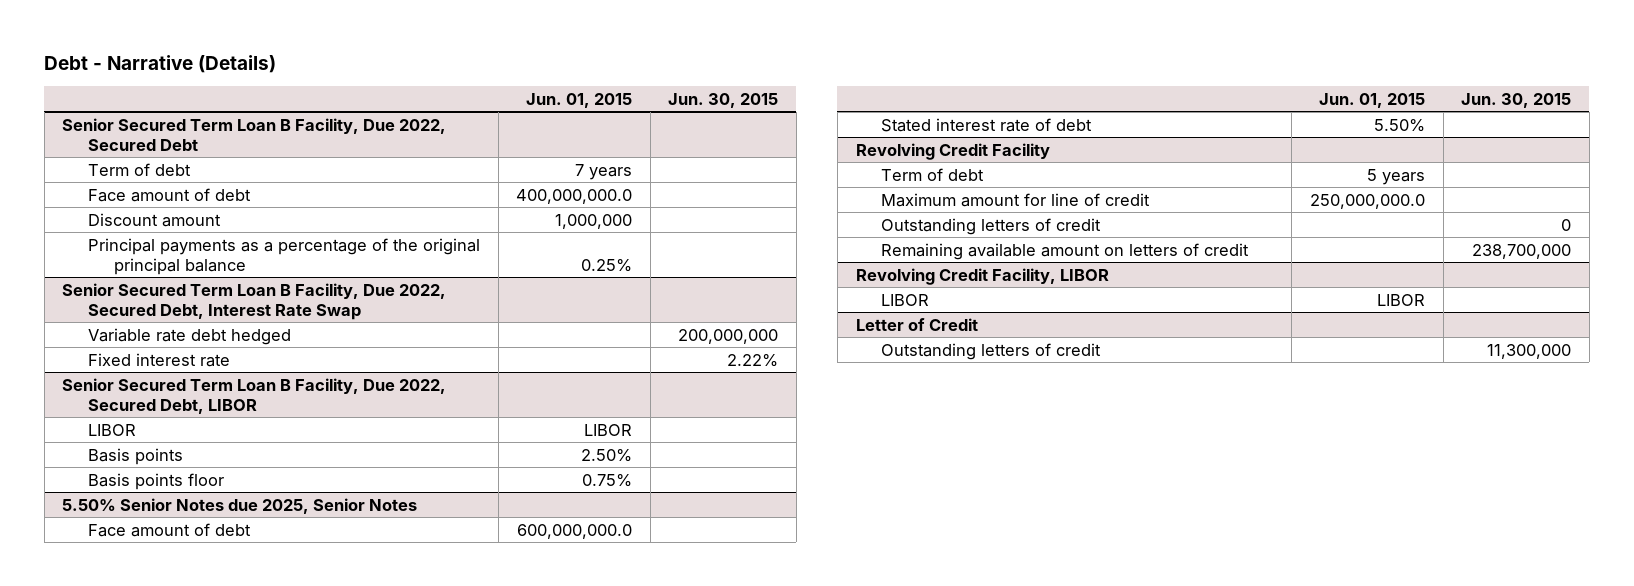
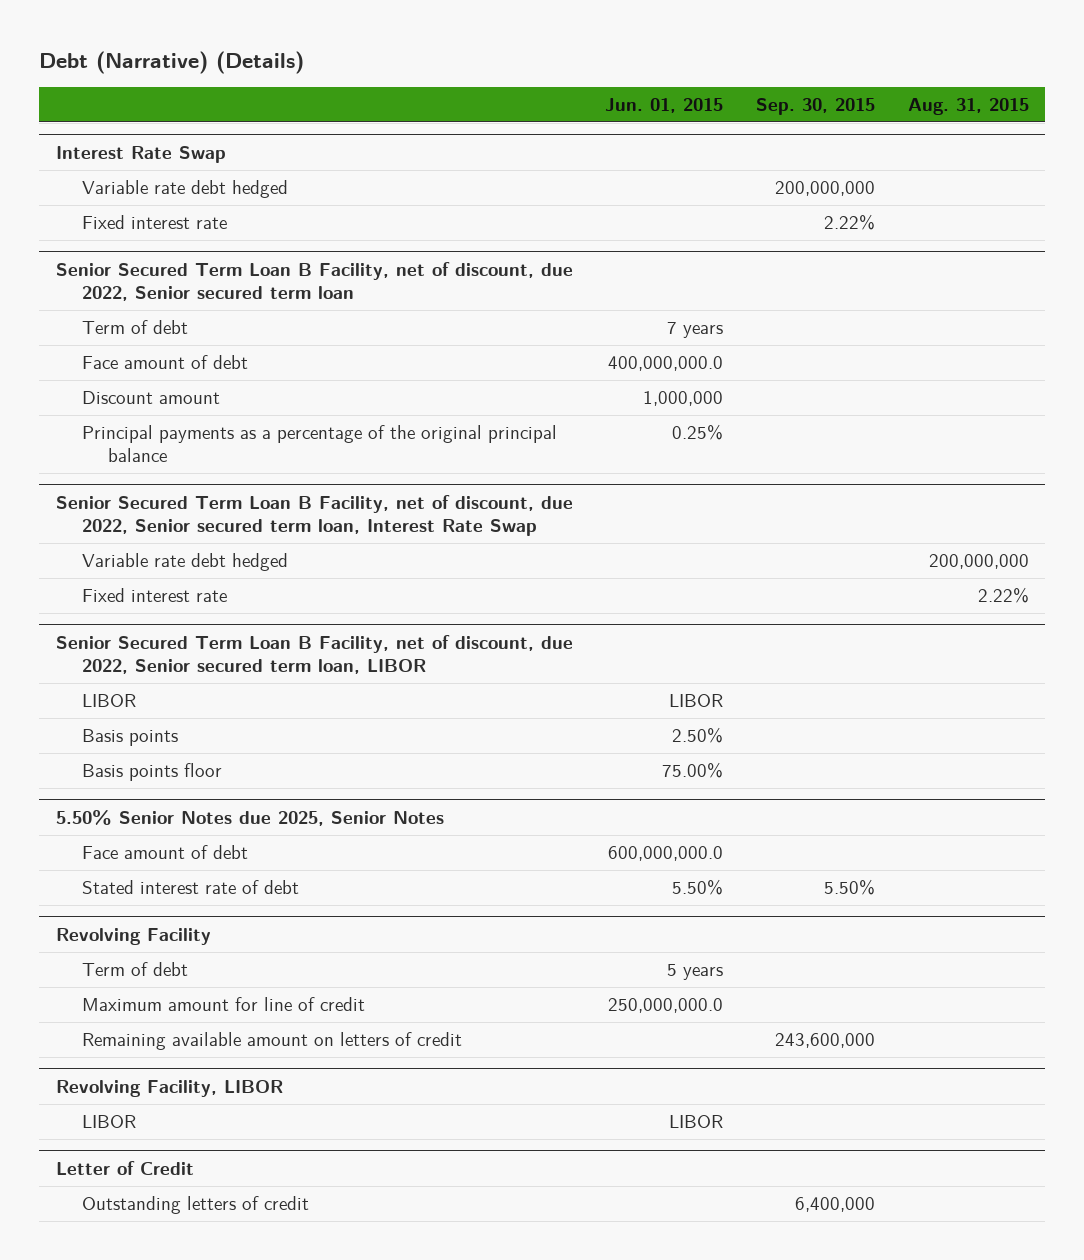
- Debt - Narrative (Details)
+ Debt (Narrative) (Details)
- | Jun. 01, 2015 | Jun. 30, 2015
+ | Jun. 01, 2015 | Sep. 30, 2015 | Aug. 31, 2015
- Senior Secured Term Loan B Facility, Due 2022, Secured Debt
+ Interest Rate Swap
+ Variable rate debt hedged | | 200,000,000 |
+ Fixed interest rate | | 2.22% |
+ Senior Secured Term Loan B Facility, net of discount, due 2022, Senior secured term loan
- Senior Secured Term Loan B Facility, Due 2022, Secured Debt, Interest Rate Swap
+ Senior Secured Term Loan B Facility, net of discount, due 2022, Senior secured term loan, Interest Rate Swap
- Senior Secured Term Loan B Facility, Due 2022, Secured Debt, LIBOR
+ Senior Secured Term Loan B Facility, net of discount, due 2022, Senior secured term loan, LIBOR
- Basis points floor | 0.75% |
+ Basis points floor | 75.00% | |
- Revolving Credit Facility
+ Revolving Facility
- Outstanding letters of credit | | 0
- Revolving Credit Facility, LIBOR
+ Revolving Facility, LIBOR

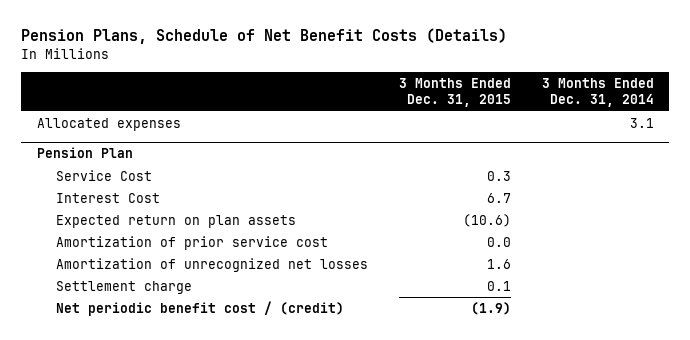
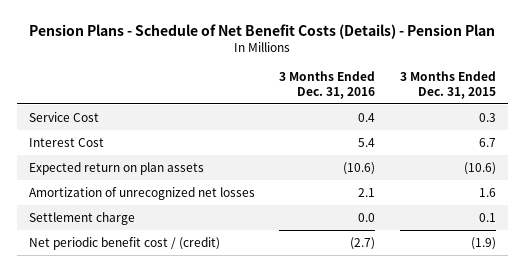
- Pension Plans, Schedule of Net Benefit Costs (Details)
+ Pension Plans - Schedule of Net Benefit Costs (Details) - Pension Plan
- | 3 Months Ended Dec. 31, 2015 | 3 Months Ended Dec. 31, 2014
+ | 3 Months Ended Dec. 31, 2016 | 3 Months Ended Dec. 31, 2015
- Allocated expenses | | 3.1
- Pension Plan
- Amortization of prior service cost | 0.0 |

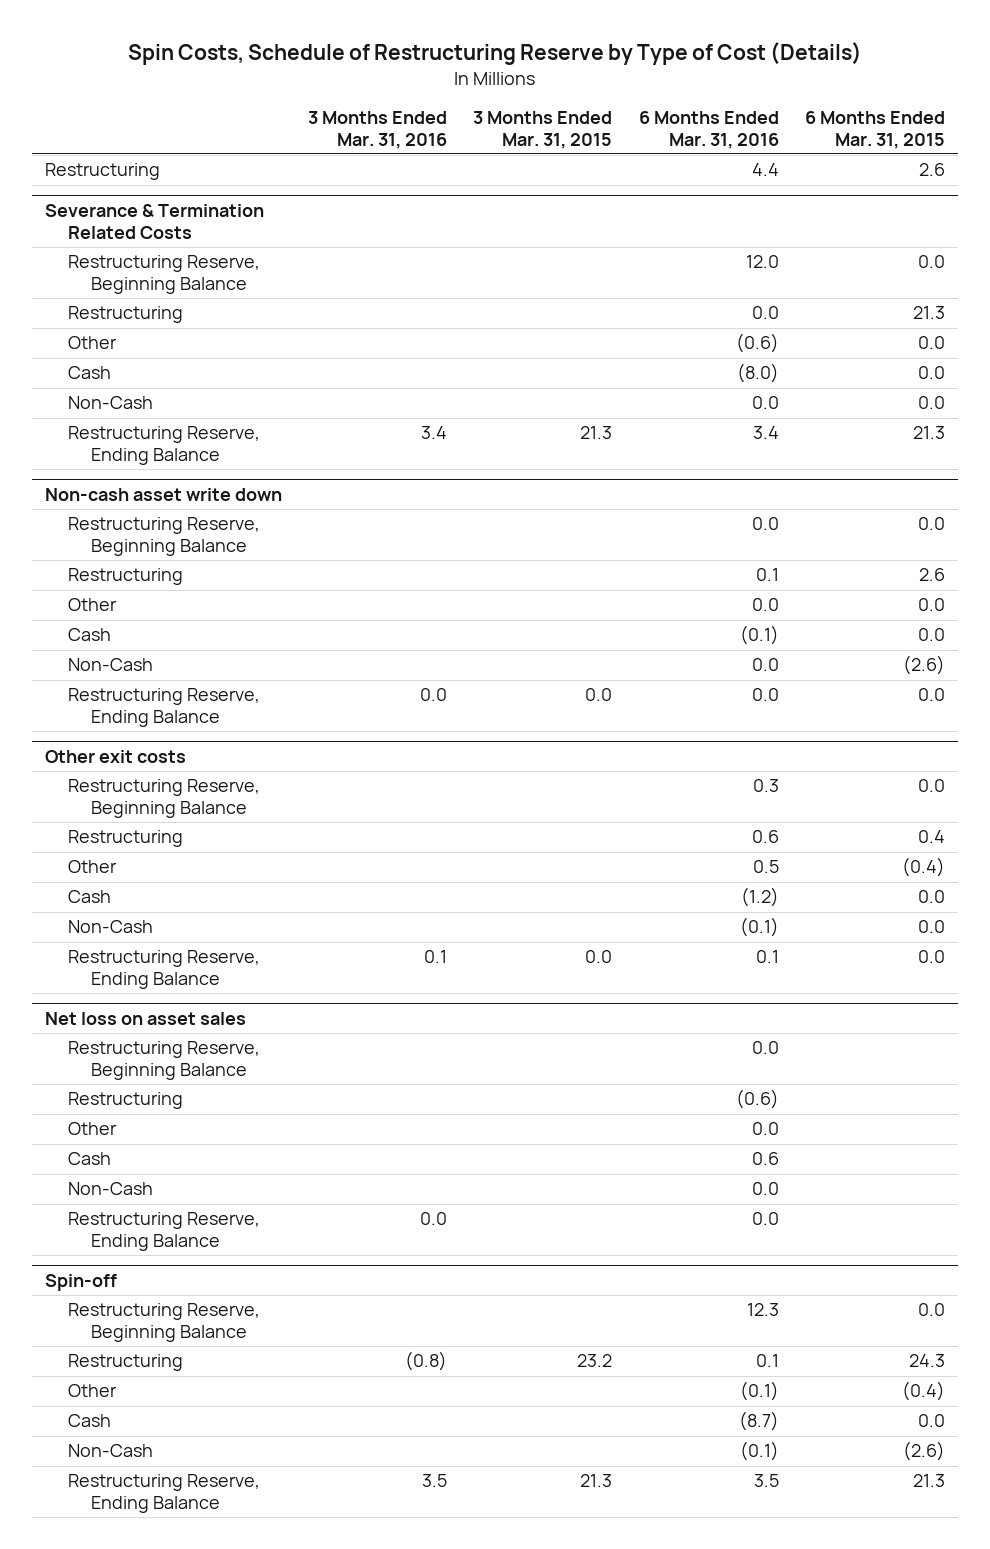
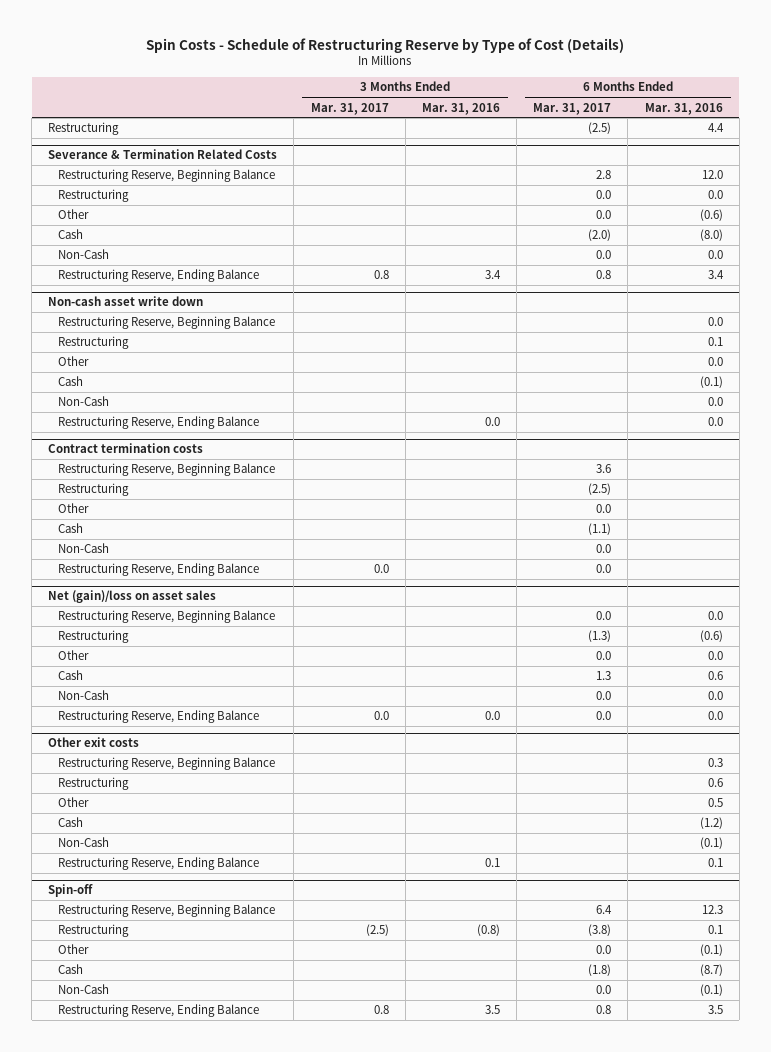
- Spin Costs, Schedule of Restructuring Reserve by Type of Cost (Details)
+ Spin Costs - Schedule of Restructuring Reserve by Type of Cost (Details)
- | 3 Months Ended Mar. 31, 2016 | 3 Months Ended Mar. 31, 2015 | 6 Months Ended Mar. 31, 2016 | 6 Months Ended Mar. 31, 2015
+ | 3 Months Ended Mar. 31, 2017 | 3 Months Ended Mar. 31, 2016 | 6 Months Ended Mar. 31, 2017 | 6 Months Ended Mar. 31, 2016
+ Contract termination costs
+ Restructuring Reserve, Beginning Balance | | | 3.6 |
+ Restructuring | | | (2.5) |
+ Other | | | 0.0 |
+ Cash | | | (1.1) |
+ Non-Cash | | | 0.0 |
+ Restructuring Reserve, Ending Balance | 0.0 | | 0.0 |
+ Net (gain)/loss on asset sales
+ Restructuring Reserve, Beginning Balance | | | 0.0 | 0.0
+ Restructuring | | | (1.3) | (0.6)
+ Other | | | 0.0 | 0.0
+ Cash | | | 1.3 | 0.6
+ Non-Cash | | | 0.0 | 0.0
+ Restructuring Reserve, Ending Balance | 0.0 | 0.0 | 0.0 | 0.0
- Net loss on asset sales
- Restructuring Reserve, Beginning Balance | | | 0.0 |
- Restructuring | | | (0.6) |
- Other | | | 0.0 |
- Cash | | | 0.6 |
- Non-Cash | | | 0.0 |
- Restructuring Reserve, Ending Balance | 0.0 | | 0.0 |

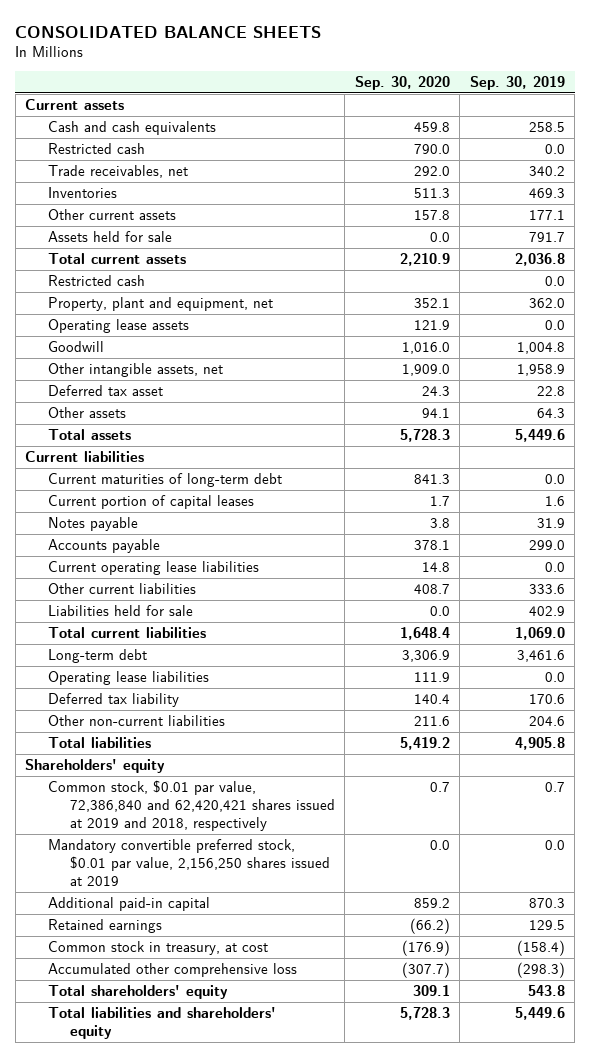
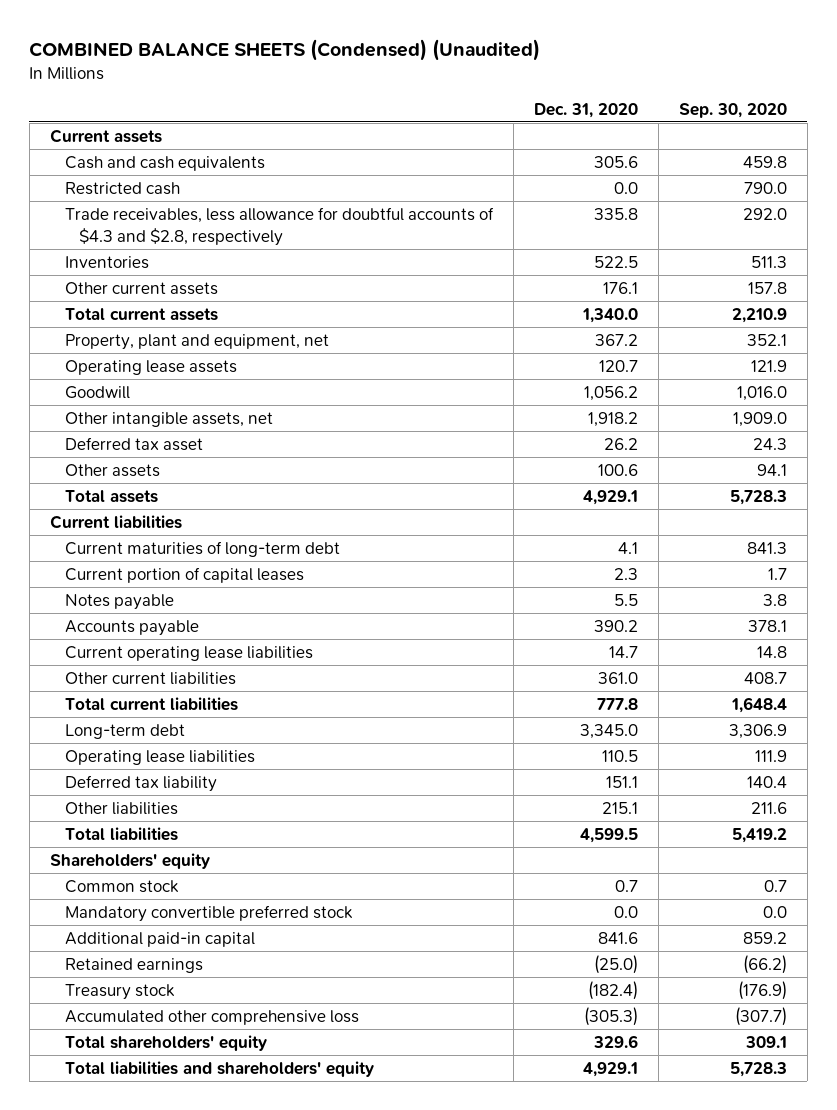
- CONSOLIDATED BALANCE SHEETS
+ COMBINED BALANCE SHEETS (Condensed) (Unaudited)
- | Sep. 30, 2020 | Sep. 30, 2019
+ | Dec. 31, 2020 | Sep. 30, 2020
- Trade receivables, net | 292.0 | 340.2
+ Trade receivables, less allowance for doubtful accounts of $4.3 and $2.8, respectively | 335.8 | 292.0
- Assets held for sale | 0.0 | 791.7
- Restricted cash | | 0.0
- Liabilities held for sale | 0.0 | 402.9
- Other non-current liabilities | 211.6 | 204.6
+ Other liabilities | 215.1 | 211.6
- Common stock, $0.01 par value, 72,386,840 and 62,420,421 shares issued at 2019 and 2018, respectively | 0.7 | 0.7
- Mandatory convertible preferred stock, $0.01 par value, 2,156,250 shares issued at 2019 | 0.0 | 0.0
+ Common stock | 0.7 | 0.7
+ Mandatory convertible preferred stock | 0.0 | 0.0
- Common stock in treasury, at cost | (176.9) | (158.4)
+ Treasury stock | (182.4) | (176.9)

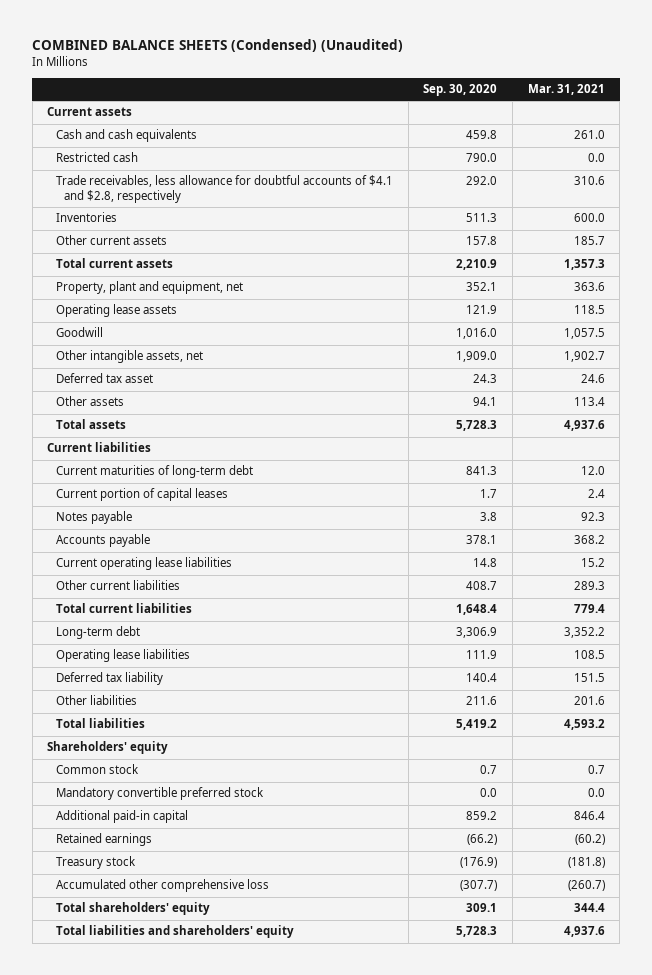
- | Dec. 31, 2020 | Sep. 30, 2020
+ | Sep. 30, 2020 | Mar. 31, 2021
- Trade receivables, less allowance for doubtful accounts of $4.3 and $2.8, respectively | 335.8 | 292.0
+ Trade receivables, less allowance for doubtful accounts of $4.1 and $2.8, respectively | 292.0 | 310.6

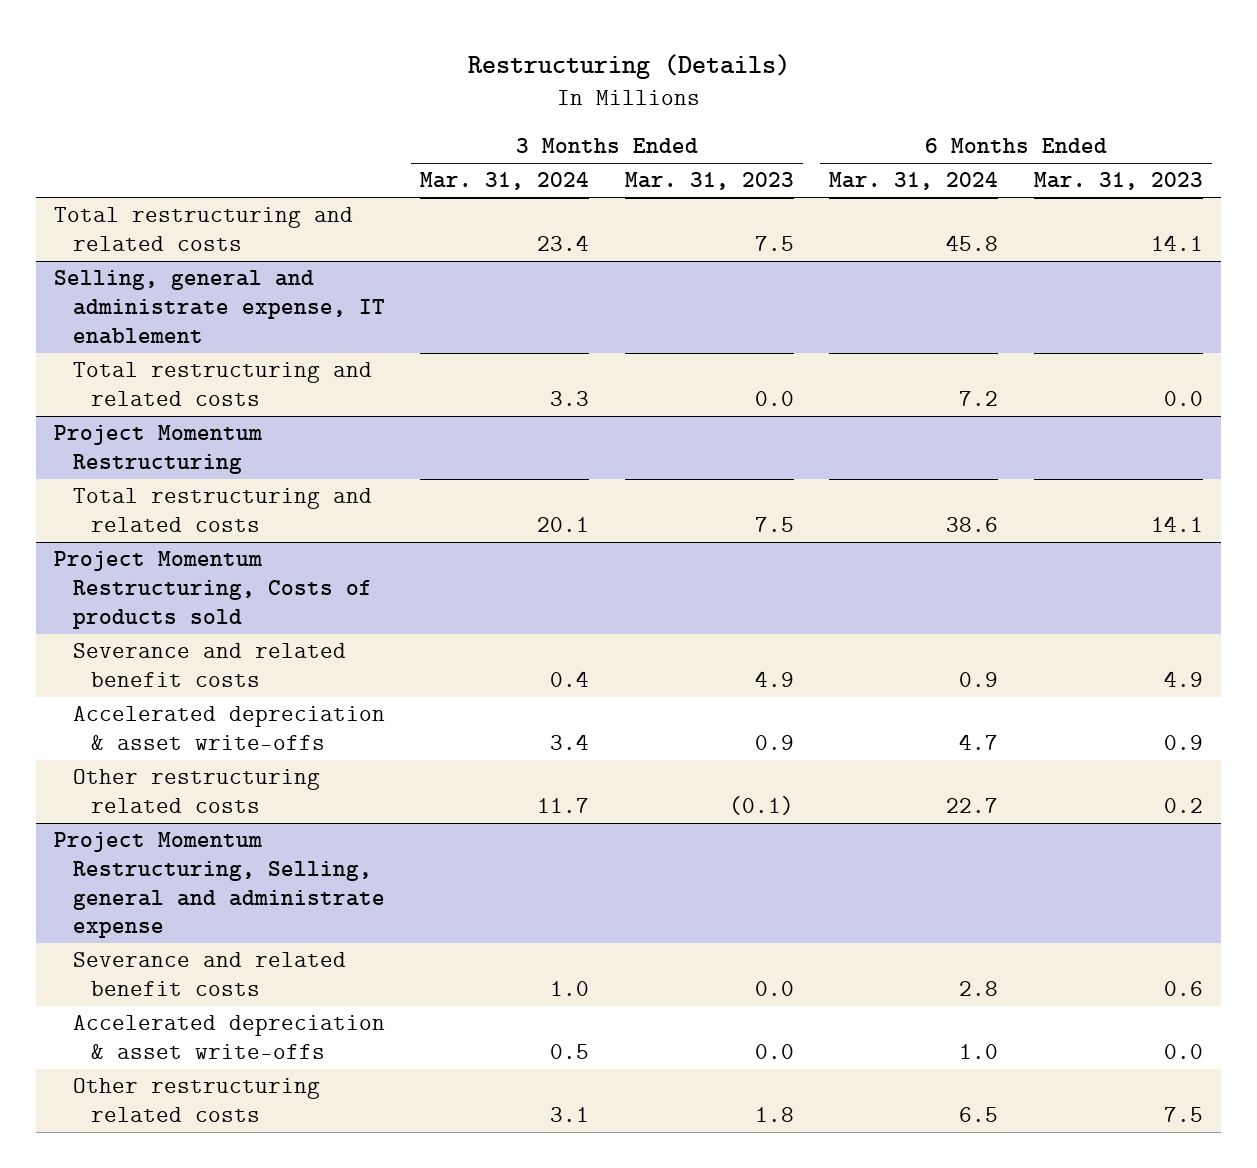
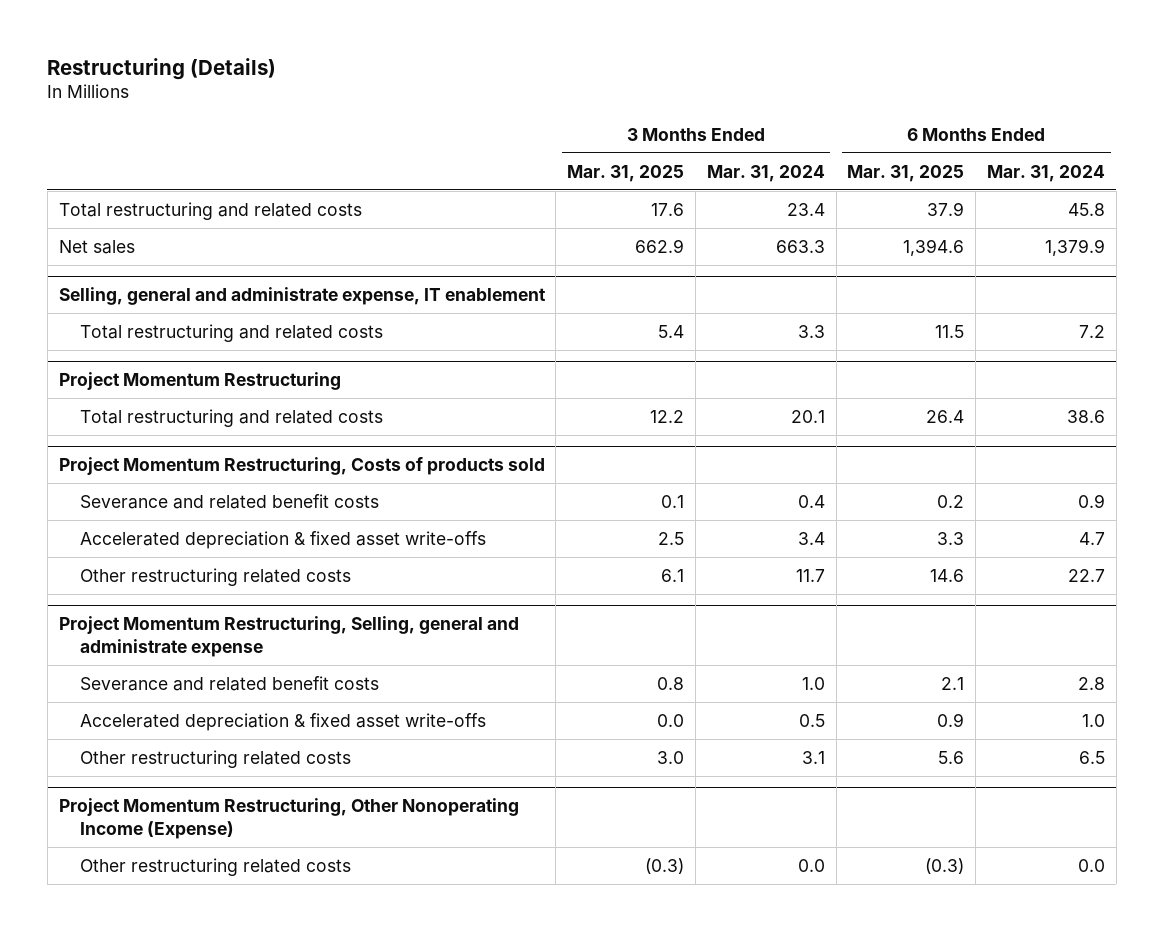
- | 3 Months Ended Mar. 31, 2024 | 3 Months Ended Mar. 31, 2023 | 6 Months Ended Mar. 31, 2024 | 6 Months Ended Mar. 31, 2023
+ | 3 Months Ended Mar. 31, 2025 | 3 Months Ended Mar. 31, 2024 | 6 Months Ended Mar. 31, 2025 | 6 Months Ended Mar. 31, 2024
+ Net sales | 662.9 | 663.3 | 1,394.6 | 1,379.9
@ Project Momentum Restructuring, Costs of products sold
- Accelerated depreciation & asset write-offs | 3.4 | 0.9 | 4.7 | 0.9
+ Accelerated depreciation & fixed asset write-offs | 2.5 | 3.4 | 3.3 | 4.7
@ Project Momentum Restructuring, Selling, general and administrate expense
- Accelerated depreciation & asset write-offs | 0.5 | 0.0 | 1.0 | 0.0
+ Accelerated depreciation & fixed asset write-offs | 0.0 | 0.5 | 0.9 | 1.0
+ Project Momentum Restructuring, Other Nonoperating Income (Expense)
+ Other restructuring related costs | (0.3) | 0.0 | (0.3) | 0.0

